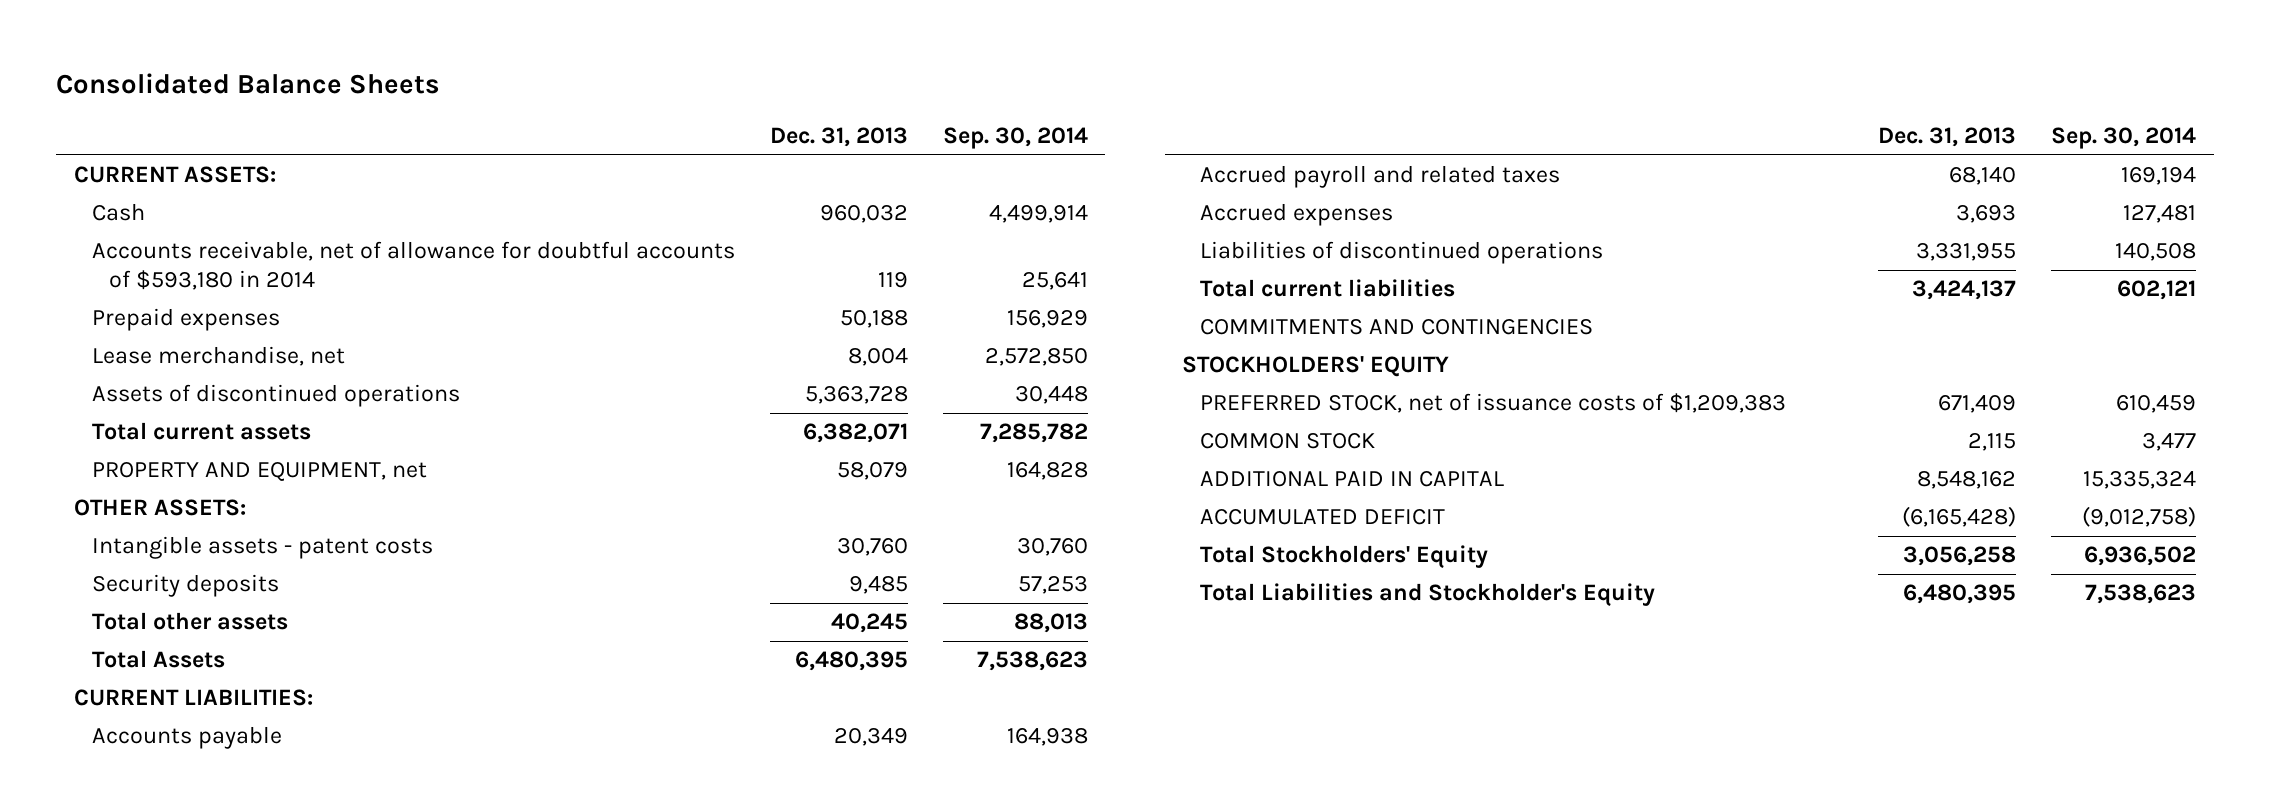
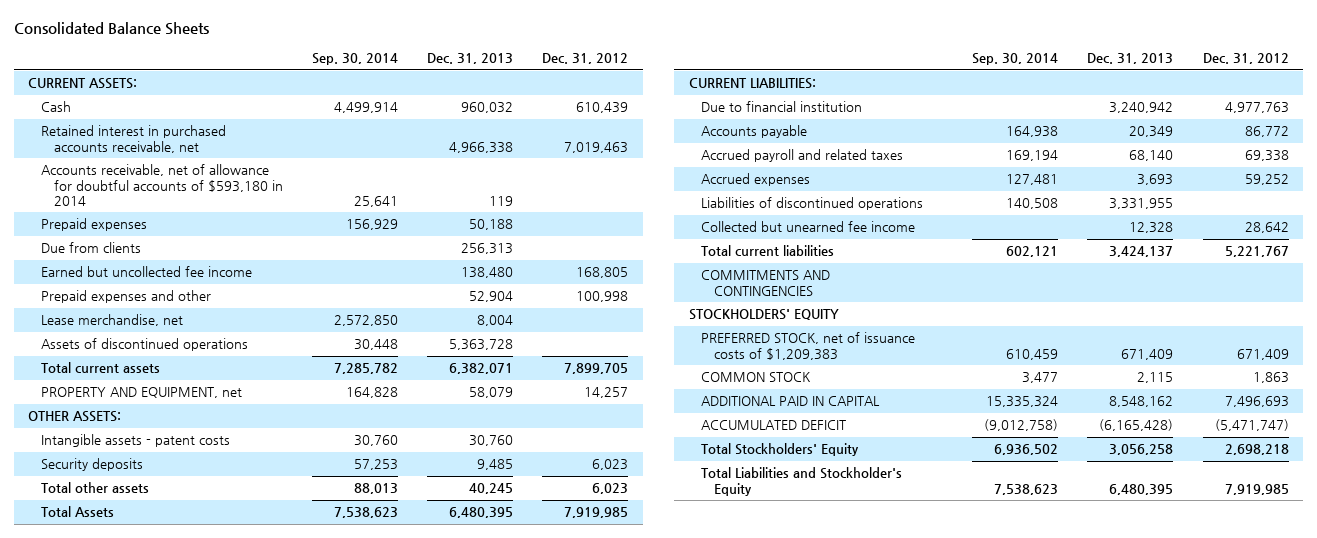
- | Dec. 31, 2013 | Sep. 30, 2014
+ | Sep. 30, 2014 | Dec. 31, 2013 | Dec. 31, 2012
+ Retained interest in purchased accounts receivable, net | | 4,966,338 | 7,019,463
+ Due from clients | | 256,313 |
+ Earned but uncollected fee income | | 138,480 | 168,805
+ Prepaid expenses and other | | 52,904 | 100,998
+ Due to financial institution | | 3,240,942 | 4,977,763
+ Collected but unearned fee income | | 12,328 | 28,642

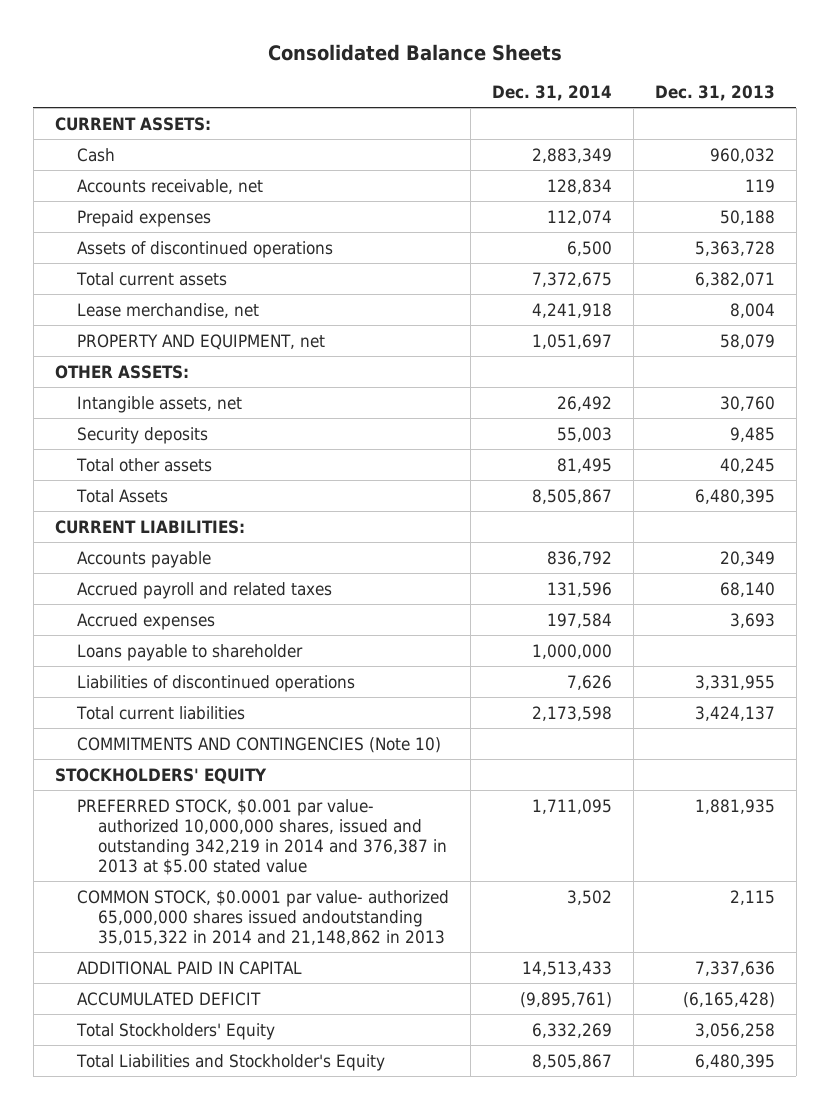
- | Sep. 30, 2014 | Dec. 31, 2013 | Dec. 31, 2012
+ | Dec. 31, 2014 | Dec. 31, 2013
- Retained interest in purchased accounts receivable, net | | 4,966,338 | 7,019,463
- Accounts receivable, net of allowance for doubtful accounts of $593,180 in 2014 | 25,641 | 119 |
+ Accounts receivable, net | 128,834 | 119
- Due from clients | | 256,313 |
- Earned but uncollected fee income | | 138,480 | 168,805
- Prepaid expenses and other | | 52,904 | 100,998
moved down: Lease merchandise, net | 4,241,918 | 8,004
- Intangible assets - patent costs | 30,760 | 30,760 |
+ Intangible assets, net | 26,492 | 30,760
- Due to financial institution | | 3,240,942 | 4,977,763
+ Loans payable to shareholder | 1,000,000 |
- Collected but unearned fee income | | 12,328 | 28,642
- COMMITMENTS AND CONTINGENCIES
+ COMMITMENTS AND CONTINGENCIES (Note 10)
- PREFERRED STOCK, net of issuance costs of $1,209,383 | 610,459 | 671,409 | 671,409
- COMMON STOCK | 3,477 | 2,115 | 1,863
- ADDITIONAL PAID IN CAPITAL | 15,335,324 | 8,548,162 | 7,496,693
+ PREFERRED STOCK, $0.001 par value- authorized 10,000,000 shares, issued and outstanding 342,219 in 2014 and 376,387 in 2013 at $5.00 stated value | 1,711,095 | 1,881,935
+ COMMON STOCK, $0.0001 par value- authorized 65,000,000 shares issued andoutstanding 35,015,322 in 2014 and 21,148,862 in 2013 | 3,502 | 2,115
+ ADDITIONAL PAID IN CAPITAL | 14,513,433 | 7,337,636

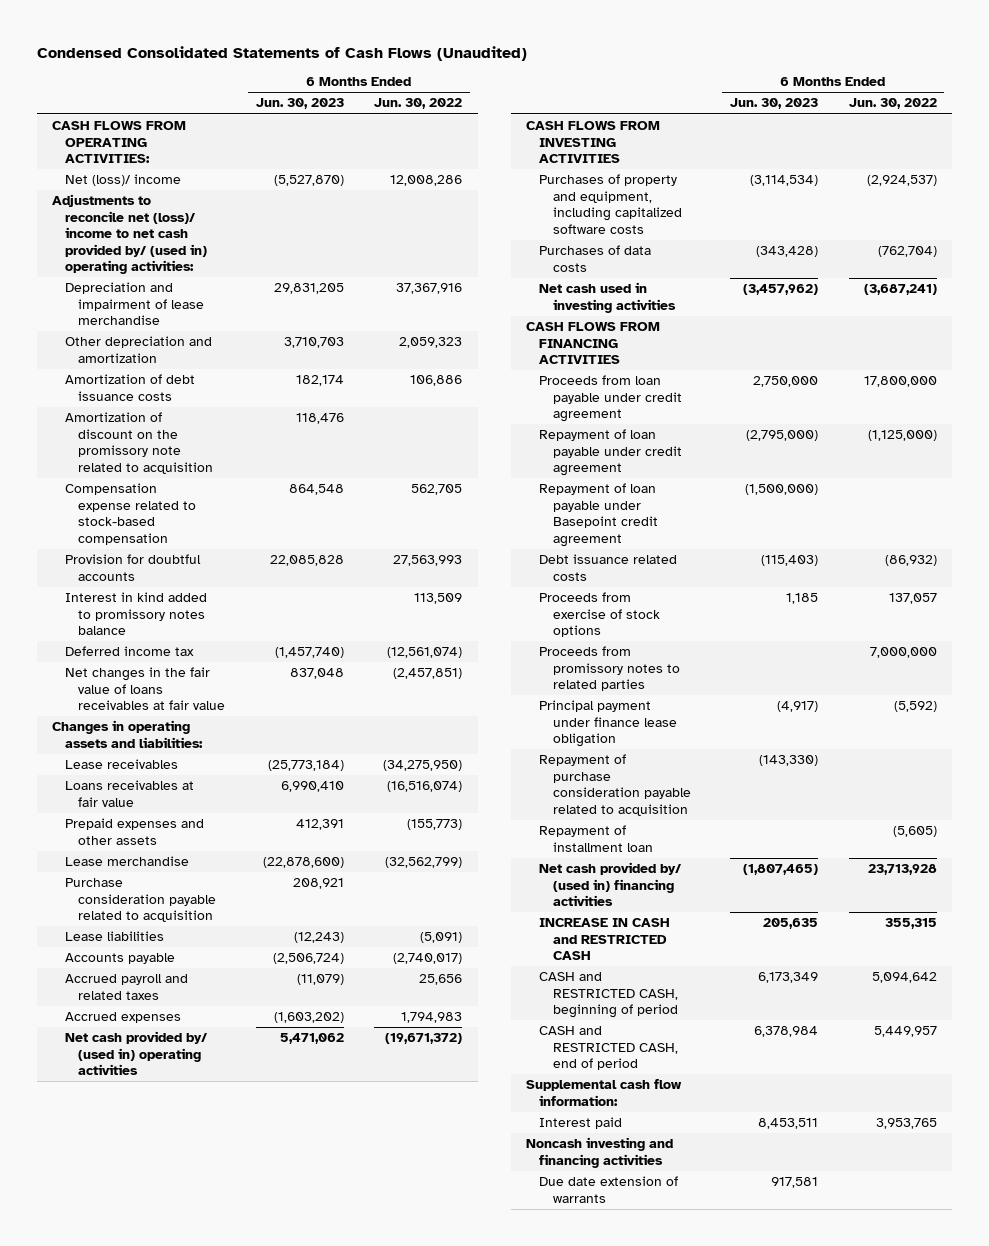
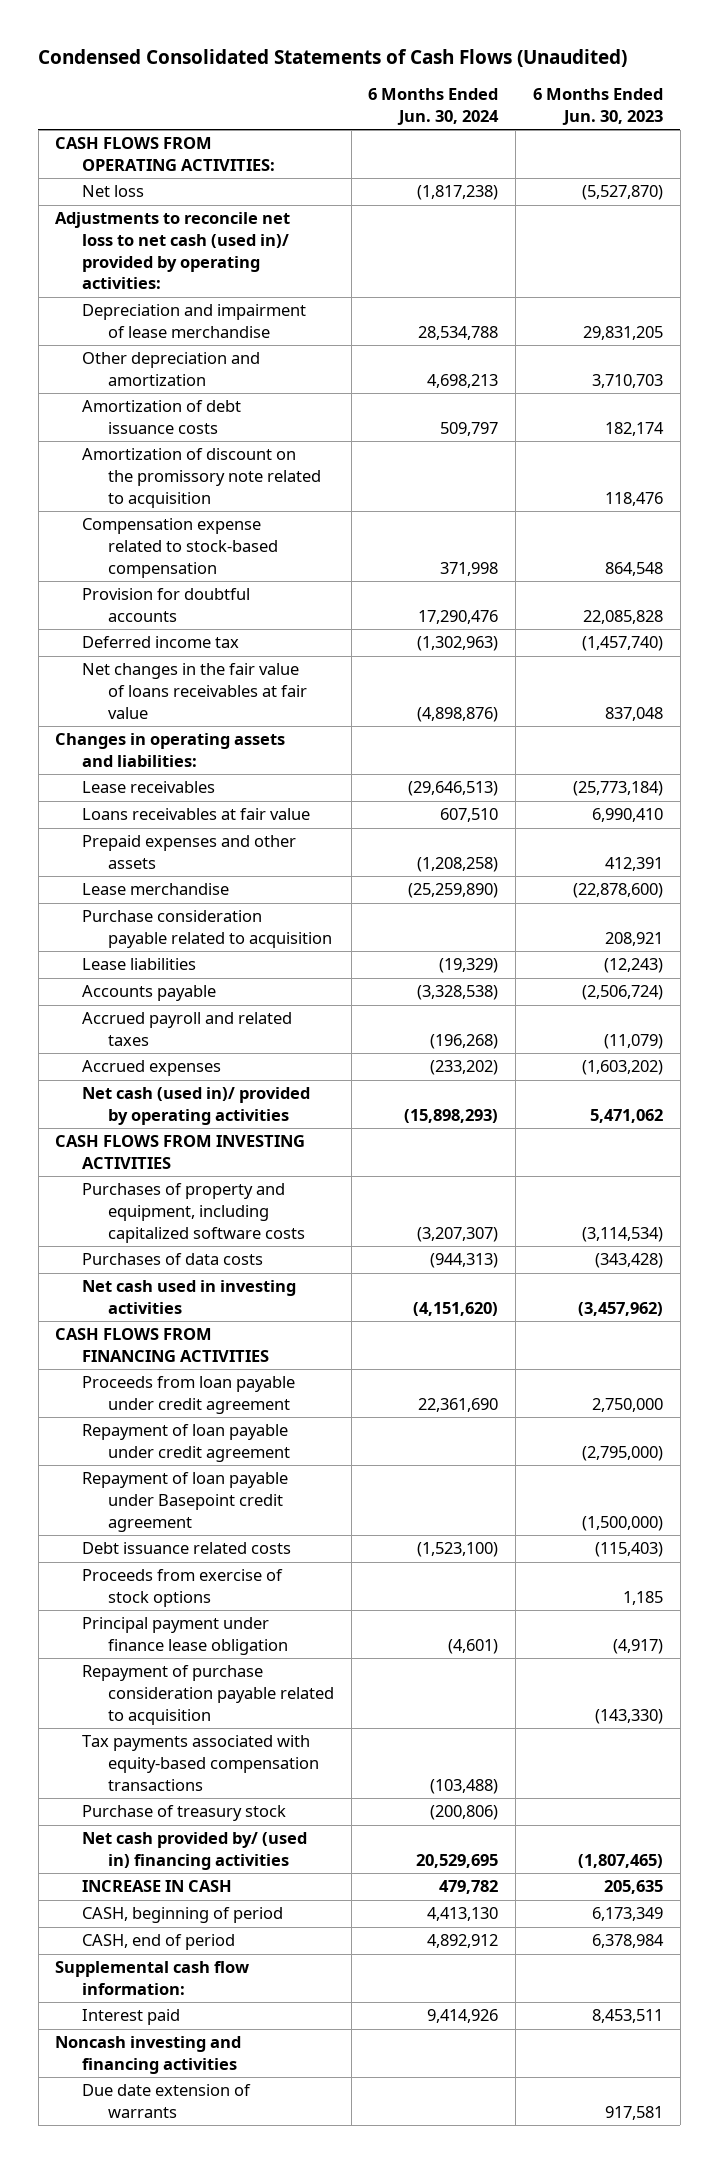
- | 6 Months Ended Jun. 30, 2023 | 6 Months Ended Jun. 30, 2022
+ | 6 Months Ended Jun. 30, 2024 | 6 Months Ended Jun. 30, 2023
- Net (loss)/ income | (5,527,870) | 12,008,286
- Adjustments to reconcile net (loss)/ income to net cash provided by/ (used in) operating activities:
+ Net loss | (1,817,238) | (5,527,870)
+ Adjustments to reconcile net loss to net cash (used in)/ provided by operating activities:
- Interest in kind added to promissory notes balance | | 113,509
- Net cash provided by/ (used in) operating activities | 5,471,062 | (19,671,372)
+ Net cash (used in)/ provided by operating activities | (15,898,293) | 5,471,062
- Proceeds from promissory notes to related parties | | 7,000,000
- Repayment of installment loan | | (5,605)
+ Tax payments associated with equity-based compensation transactions | (103,488) |
+ Purchase of treasury stock | (200,806) |
- INCREASE IN CASH and RESTRICTED CASH | 205,635 | 355,315
- CASH and RESTRICTED CASH, beginning of period | 6,173,349 | 5,094,642
- CASH and RESTRICTED CASH, end of period | 6,378,984 | 5,449,957
+ INCREASE IN CASH | 479,782 | 205,635
+ CASH, beginning of period | 4,413,130 | 6,173,349
+ CASH, end of period | 4,892,912 | 6,378,984

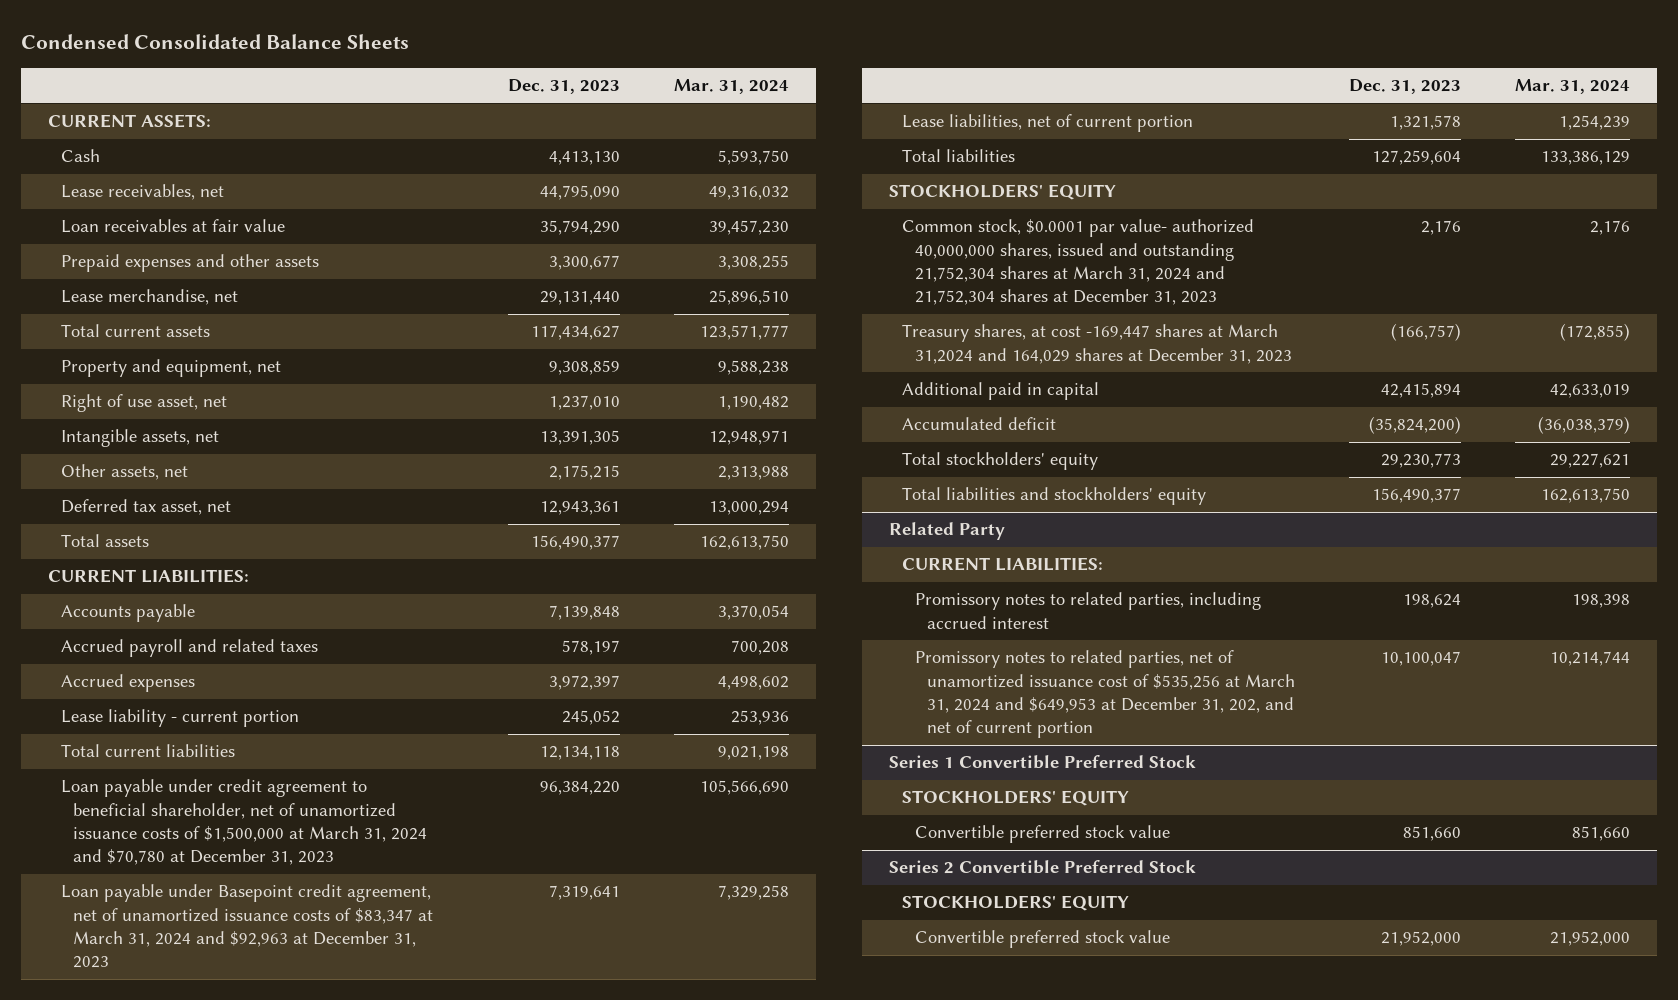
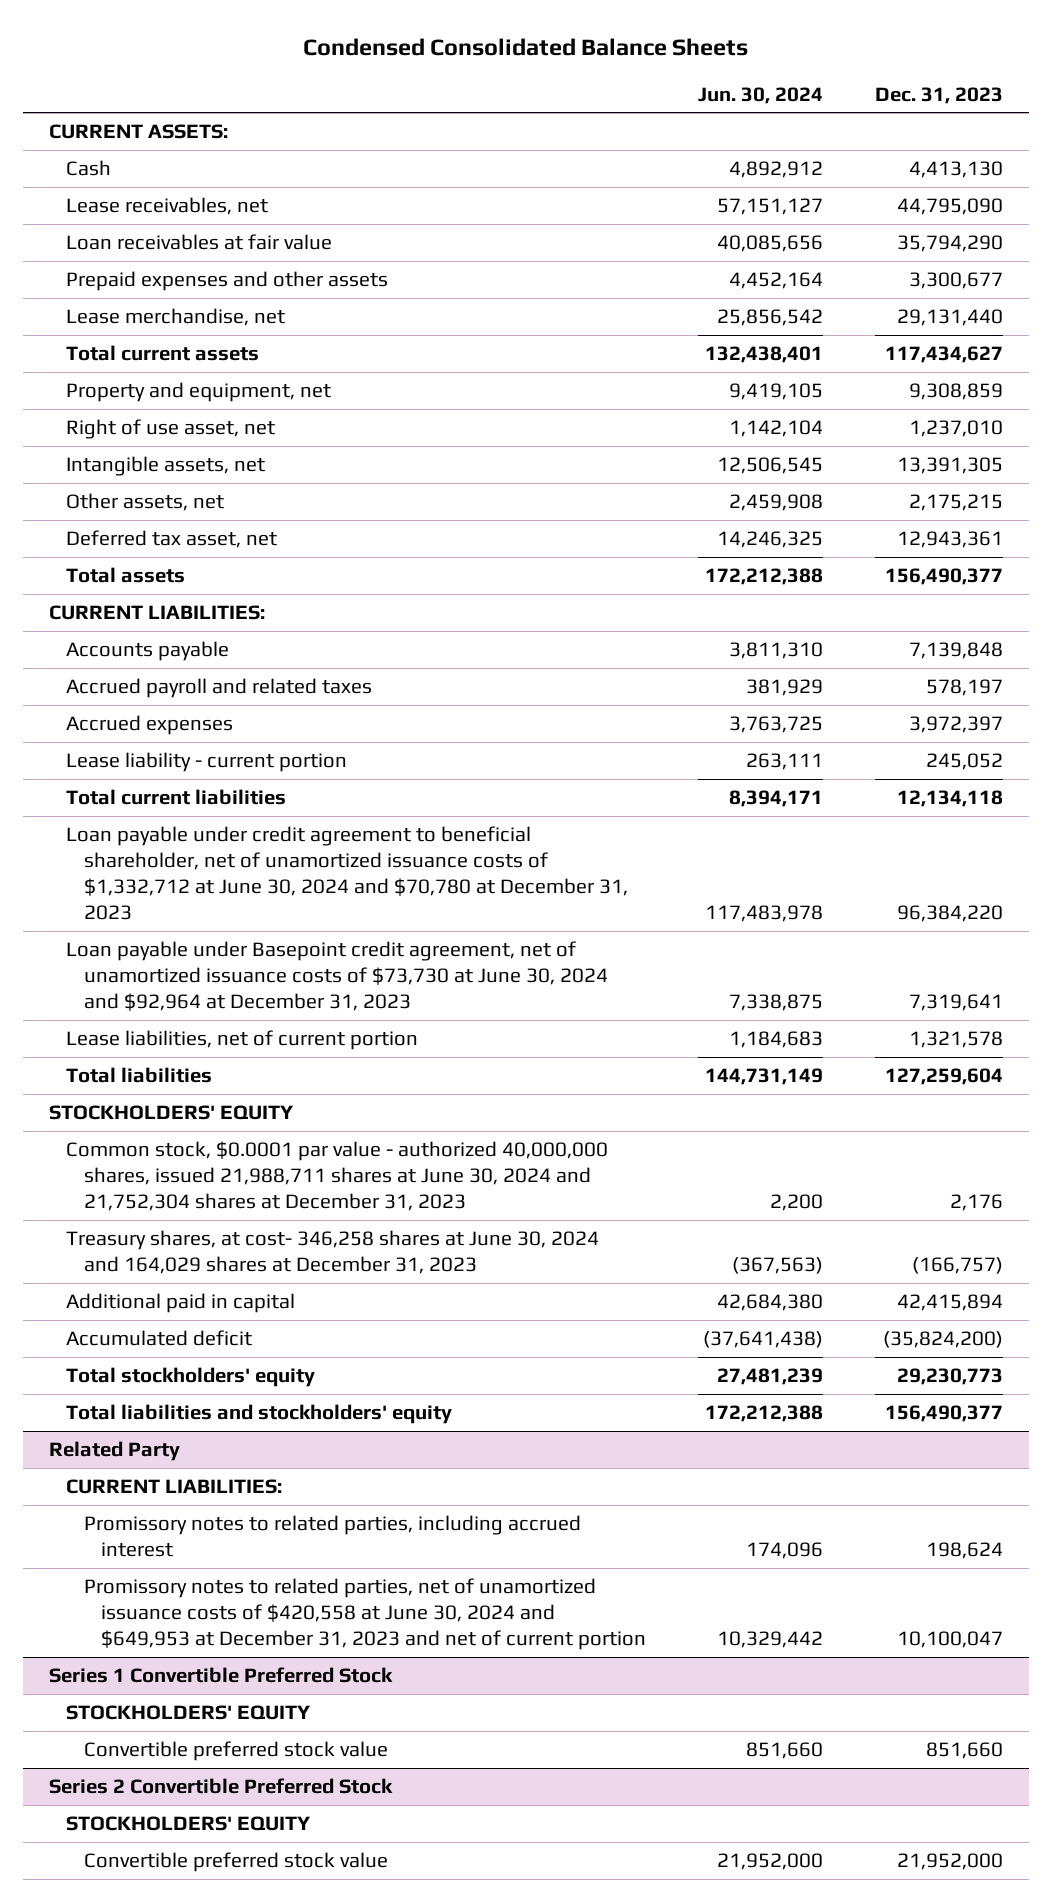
- | Dec. 31, 2023 | Mar. 31, 2024
+ | Jun. 30, 2024 | Dec. 31, 2023
- Loan payable under credit agreement to beneficial shareholder, net of unamortized issuance costs of $1,500,000 at March 31, 2024 and $70,780 at December 31, 2023 | 96,384,220 | 105,566,690
- Loan payable under Basepoint credit agreement, net of unamortized issuance costs of $83,347 at March 31, 2024 and $92,963 at December 31, 2023 | 7,319,641 | 7,329,258
+ Loan payable under credit agreement to beneficial shareholder, net of unamortized issuance costs of $1,332,712 at June 30, 2024 and $70,780 at December 31, 2023 | 117,483,978 | 96,384,220
+ Loan payable under Basepoint credit agreement, net of unamortized issuance costs of $73,730 at June 30, 2024 and $92,964 at December 31, 2023 | 7,338,875 | 7,319,641
- Common stock, $0.0001 par value- authorized 40,000,000 shares, issued and outstanding 21,752,304 shares at March 31, 2024 and 21,752,304 shares at December 31, 2023 | 2,176 | 2,176
- Treasury shares, at cost -169,447 shares at March 31,2024 and 164,029 shares at December 31, 2023 | (166,757) | (172,855)
+ Common stock, $0.0001 par value - authorized 40,000,000 shares, issued 21,988,711 shares at June 30, 2024 and 21,752,304 shares at December 31, 2023 | 2,200 | 2,176
+ Treasury shares, at cost- 346,258 shares at June 30, 2024 and 164,029 shares at December 31, 2023 | (367,563) | (166,757)
@ Related Party
- Promissory notes to related parties, net of unamortized issuance cost of $535,256 at March 31, 2024 and $649,953 at December 31, 202, and net of current portion | 10,100,047 | 10,214,744
+ Promissory notes to related parties, net of unamortized issuance costs of $420,558 at June 30, 2024 and $649,953 at December 31, 2023 and net of current portion | 10,329,442 | 10,100,047

